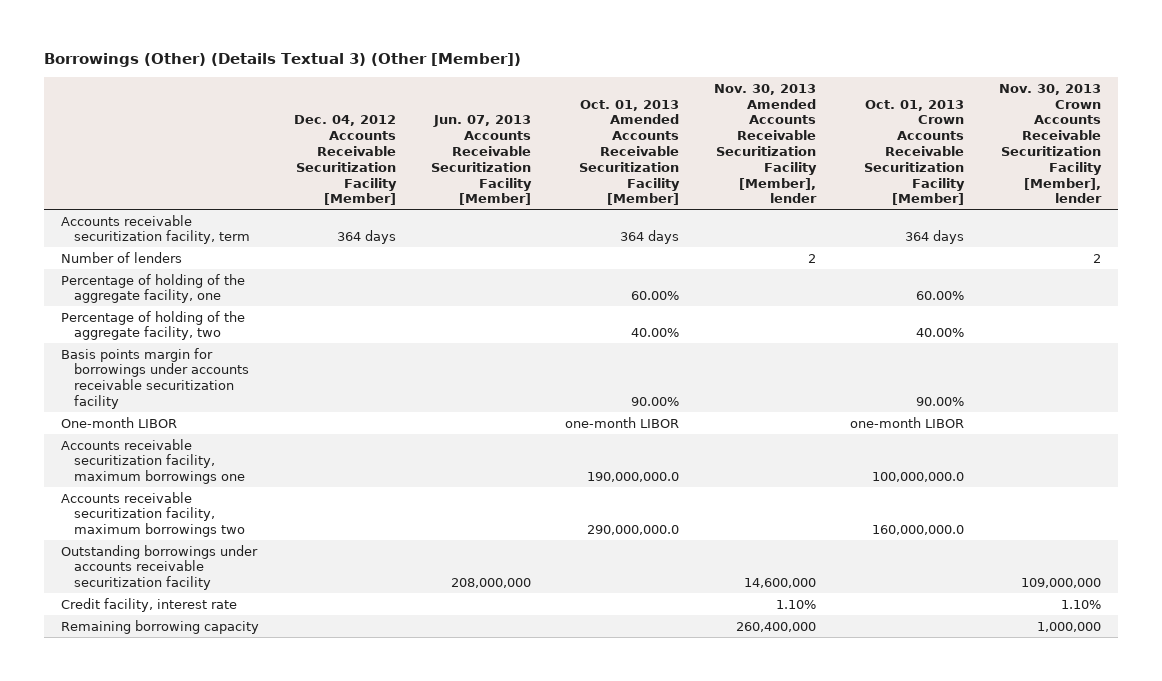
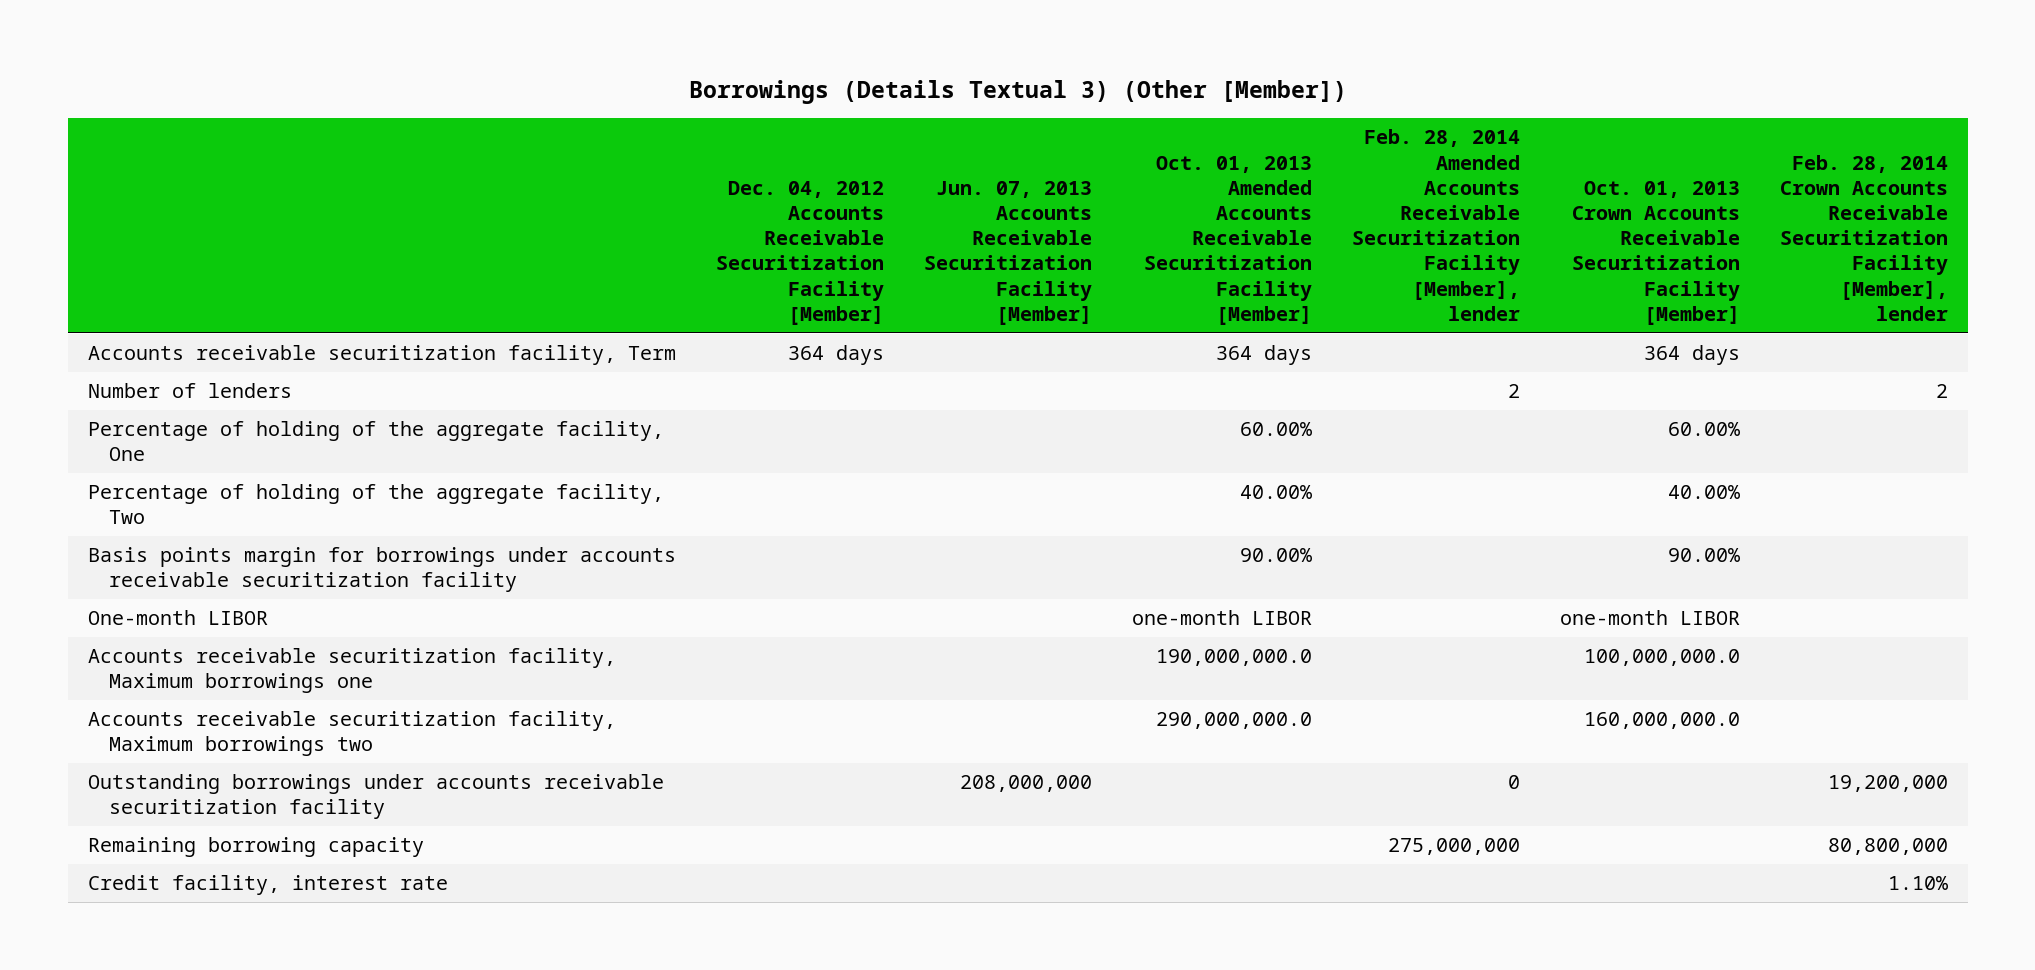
- Borrowings (Other) (Details Textual 3) (Other [Member])
+ Borrowings (Details Textual 3) (Other [Member])
- | Dec. 04, 2012 Accounts Receivable Securitization Facility [Member] | Jun. 07, 2013 Accounts Receivable Securitization Facility [Member] | Oct. 01, 2013 Amended Accounts Receivable Securitization Facility [Member] | Nov. 30, 2013 Amended Accounts Receivable Securitization Facility [Member], lender | Oct. 01, 2013 Crown Accounts Receivable Securitization Facility [Member] | Nov. 30, 2013 Crown Accounts Receivable Securitization Facility [Member], lender
+ | Dec. 04, 2012 Accounts Receivable Securitization Facility [Member] | Jun. 07, 2013 Accounts Receivable Securitization Facility [Member] | Oct. 01, 2013 Amended Accounts Receivable Securitization Facility [Member] | Feb. 28, 2014 Amended Accounts Receivable Securitization Facility [Member], lender | Oct. 01, 2013 Crown Accounts Receivable Securitization Facility [Member] | Feb. 28, 2014 Crown Accounts Receivable Securitization Facility [Member], lender
- Accounts receivable securitization facility, term | 364 days | | 364 days | | 364 days |
+ Accounts receivable securitization facility, Term | 364 days | | 364 days | | 364 days |
- Percentage of holding of the aggregate facility, one | | | 60.00% | | 60.00% |
- Percentage of holding of the aggregate facility, two | | | 40.00% | | 40.00% |
+ Percentage of holding of the aggregate facility, One | | | 60.00% | | 60.00% |
+ Percentage of holding of the aggregate facility, Two | | | 40.00% | | 40.00% |
- Accounts receivable securitization facility, maximum borrowings one | | | 190,000,000.0 | | 100,000,000.0 |
- Accounts receivable securitization facility, maximum borrowings two | | | 290,000,000.0 | | 160,000,000.0 |
+ Accounts receivable securitization facility, Maximum borrowings one | | | 190,000,000.0 | | 100,000,000.0 |
+ Accounts receivable securitization facility, Maximum borrowings two | | | 290,000,000.0 | | 160,000,000.0 |
moved down: Credit facility, interest rate | | | | | | 1.10%

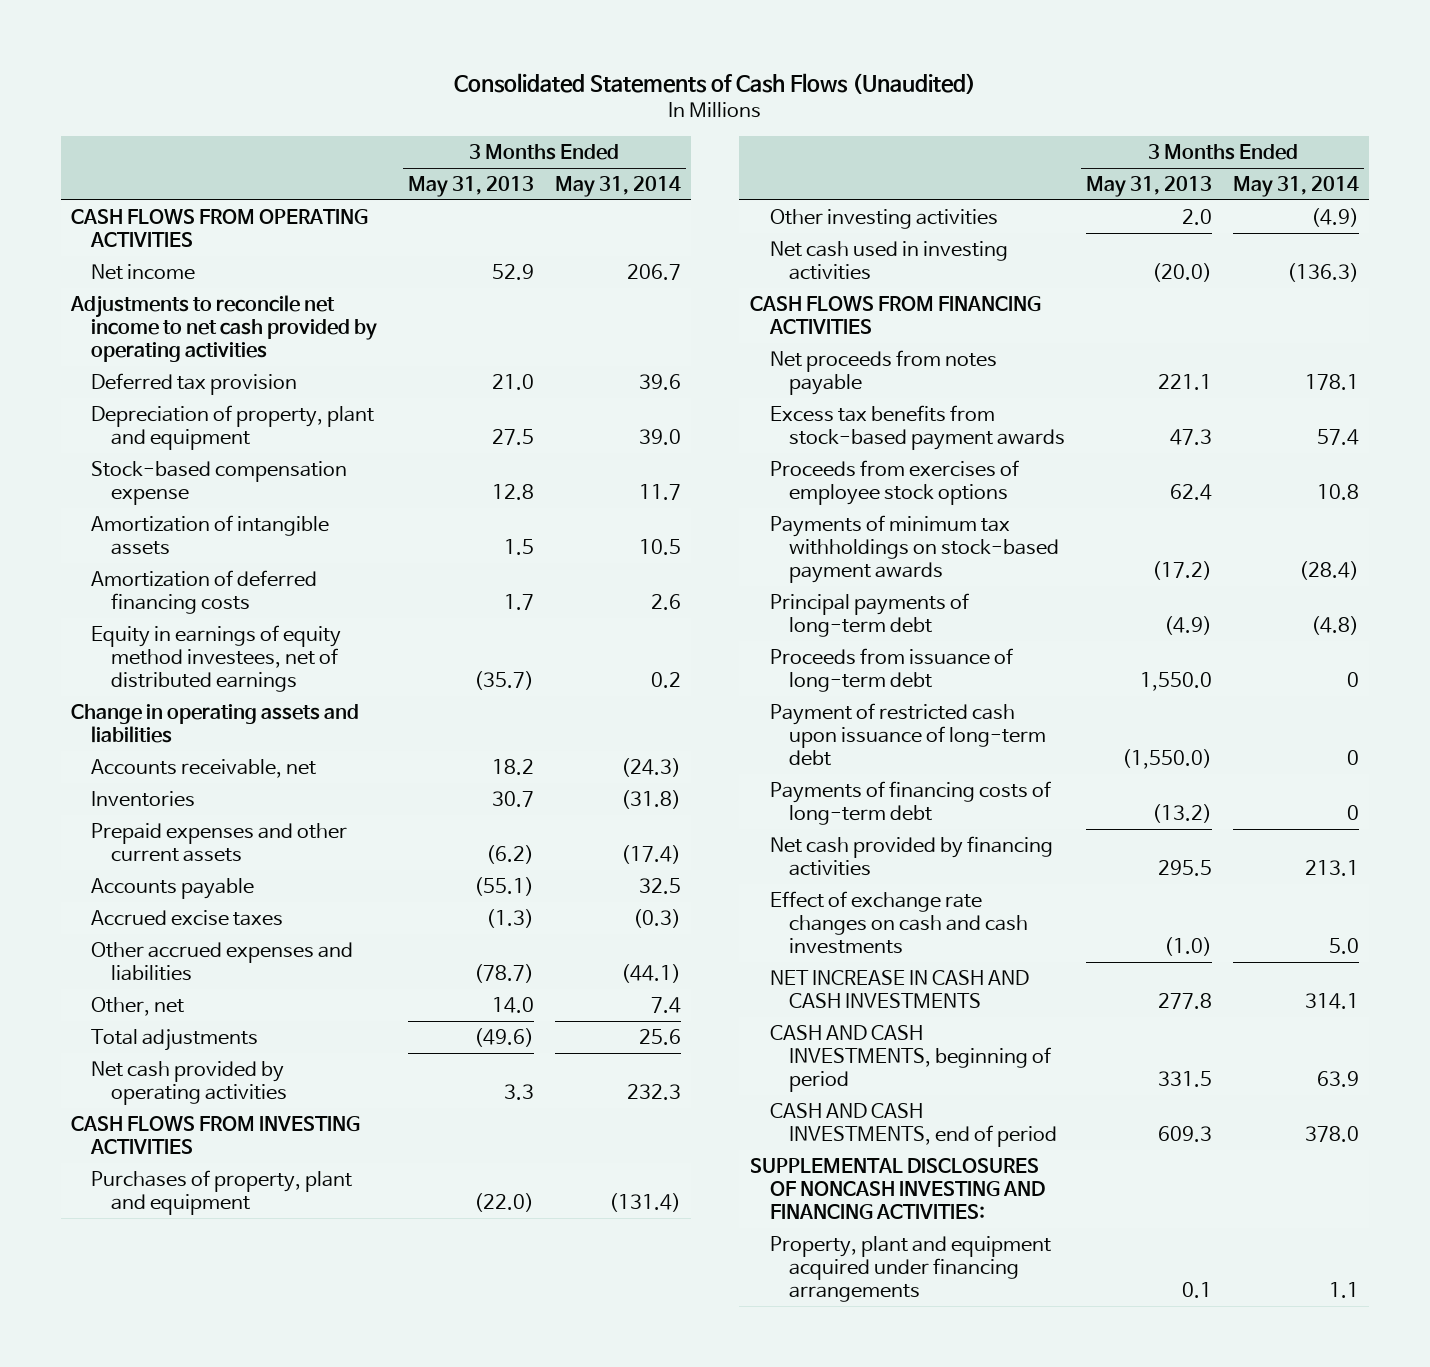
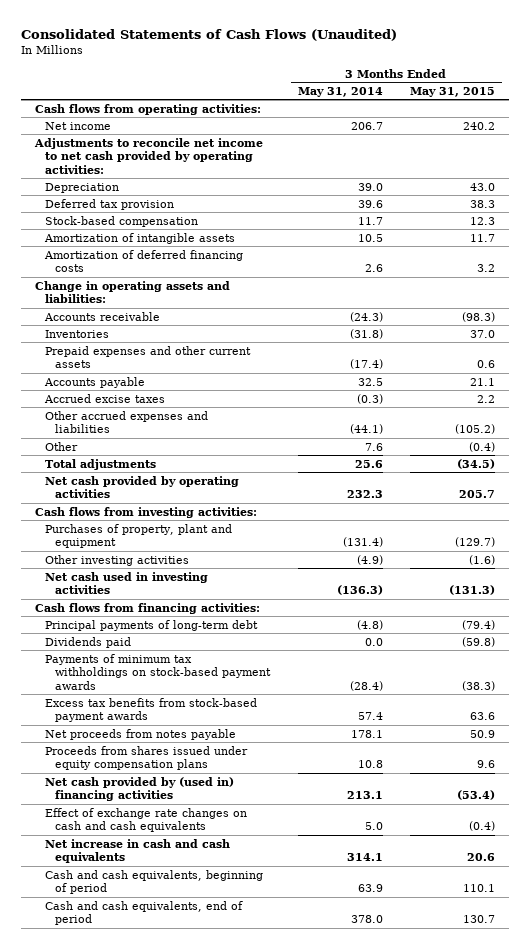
- | 3 Months Ended May 31, 2013 | 3 Months Ended May 31, 2014
+ | 3 Months Ended May 31, 2014 | 3 Months Ended May 31, 2015
- CASH FLOWS FROM OPERATING ACTIVITIES
+ Cash flows from operating activities:
- Adjustments to reconcile net income to net cash provided by operating activities
+ Adjustments to reconcile net income to net cash provided by operating activities:
+ Depreciation | 39.0 | 43.0
- Depreciation of property, plant and equipment | 27.5 | 39.0
- Stock-based compensation expense | 12.8 | 11.7
+ Stock-based compensation | 11.7 | 12.3
- Equity in earnings of equity method investees, net of distributed earnings | (35.7) | 0.2
- Change in operating assets and liabilities
- Accounts receivable, net | 18.2 | (24.3)
+ Change in operating assets and liabilities:
+ Accounts receivable | (24.3) | (98.3)
- Other, net | 14.0 | 7.4
+ Other | 7.6 | (0.4)
- CASH FLOWS FROM INVESTING ACTIVITIES
+ Cash flows from investing activities:
- CASH FLOWS FROM FINANCING ACTIVITIES
- Proceeds from exercises of employee stock options | 62.4 | 10.8
+ Cash flows from financing activities:
- Proceeds from issuance of long-term debt | 1,550.0 | 0
- Payment of restricted cash upon issuance of long-term debt | (1,550.0) | 0
- Payments of financing costs of long-term debt | (13.2) | 0
- Net cash provided by financing activities | 295.5 | 213.1
- Effect of exchange rate changes on cash and cash investments | (1.0) | 5.0
- NET INCREASE IN CASH AND CASH INVESTMENTS | 277.8 | 314.1
- CASH AND CASH INVESTMENTS, beginning of period | 331.5 | 63.9
- CASH AND CASH INVESTMENTS, end of period | 609.3 | 378.0
- SUPPLEMENTAL DISCLOSURES OF NONCASH INVESTING AND FINANCING ACTIVITIES:
- Property, plant and equipment acquired under financing arrangements | 0.1 | 1.1
+ Dividends paid | 0.0 | (59.8)
moved down: Payments of minimum tax withholdings on stock-based payment awards | (28.4) | (38.3)
moved down: Excess tax benefits from stock-based payment awards | 57.4 | 63.6
moved down: Net proceeds from notes payable | 178.1 | 50.9
+ Proceeds from shares issued under equity compensation plans | 10.8 | 9.6
+ Net cash provided by (used in) financing activities | 213.1 | (53.4)
+ Effect of exchange rate changes on cash and cash equivalents | 5.0 | (0.4)
+ Net increase in cash and cash equivalents | 314.1 | 20.6
+ Cash and cash equivalents, beginning of period | 63.9 | 110.1
+ Cash and cash equivalents, end of period | 378.0 | 130.7

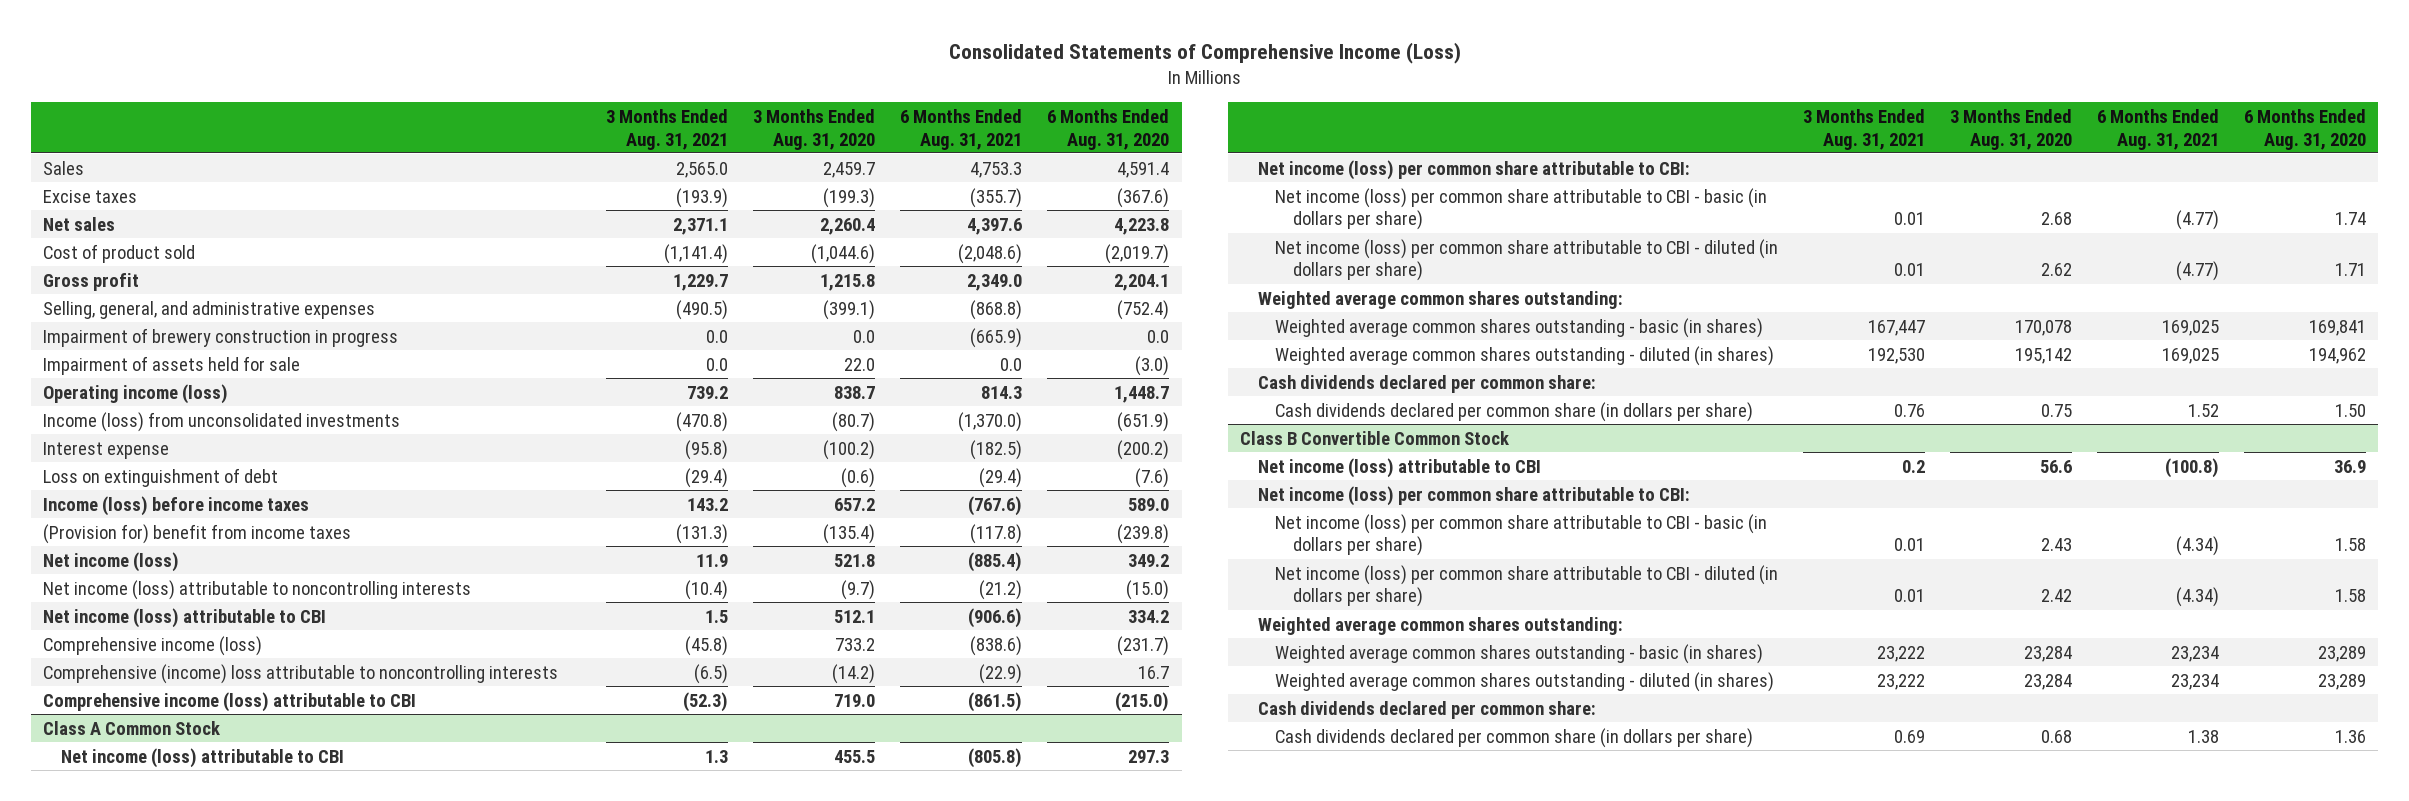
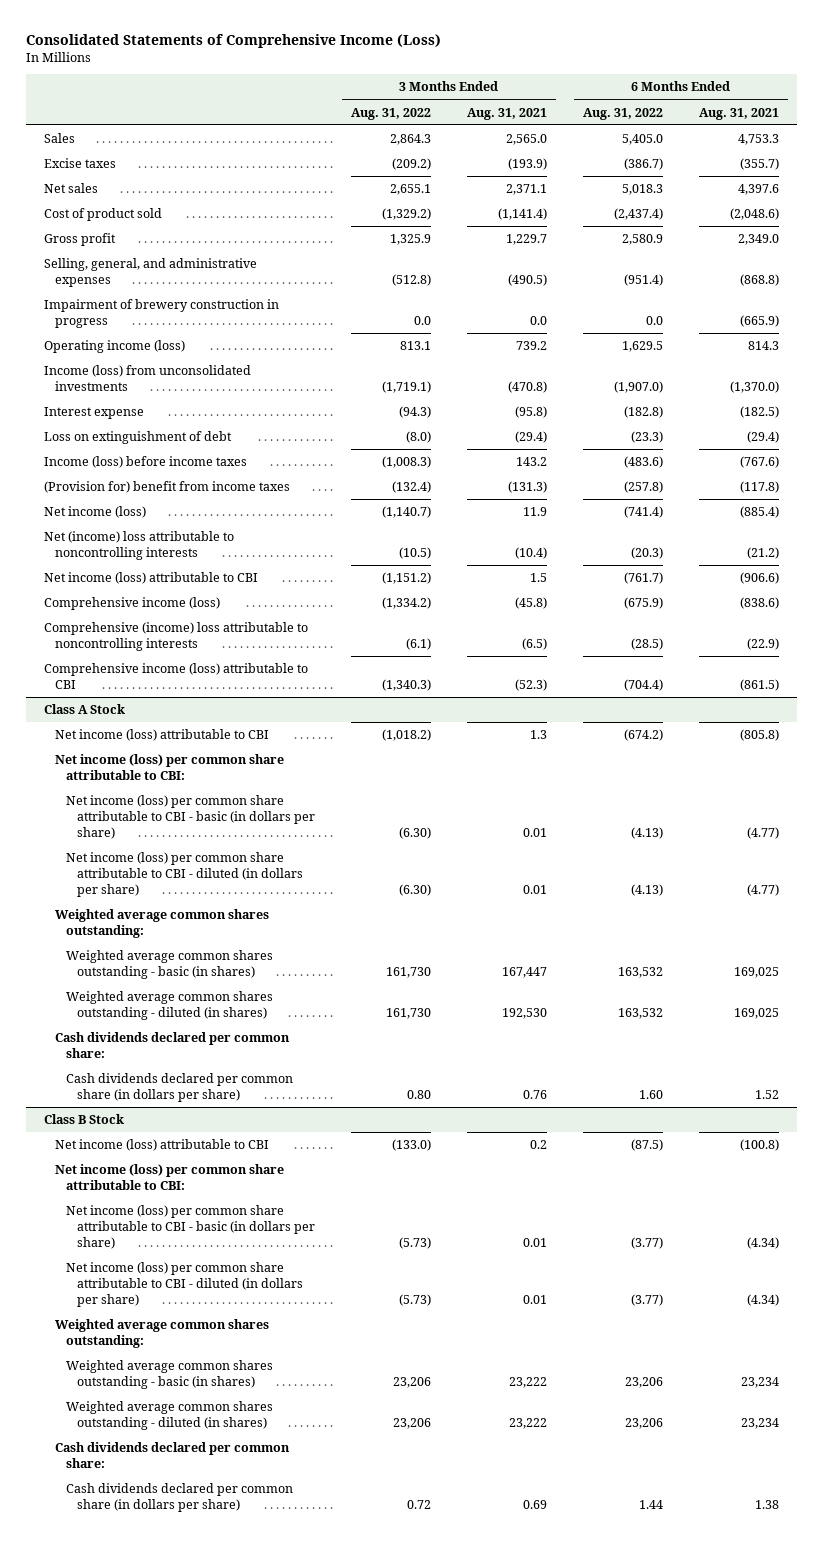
- | 3 Months Ended Aug. 31, 2021 | 3 Months Ended Aug. 31, 2020 | 6 Months Ended Aug. 31, 2021 | 6 Months Ended Aug. 31, 2020
+ | 3 Months Ended Aug. 31, 2022 | 3 Months Ended Aug. 31, 2021 | 6 Months Ended Aug. 31, 2022 | 6 Months Ended Aug. 31, 2021
- Impairment of assets held for sale | 0.0 | 22.0 | 0.0 | (3.0)
- Net income (loss) attributable to noncontrolling interests | (10.4) | (9.7) | (21.2) | (15.0)
+ Net (income) loss attributable to noncontrolling interests | (10.5) | (10.4) | (20.3) | (21.2)
- Class A Common Stock
+ Class A Stock
- Class B Convertible Common Stock
+ Class B Stock

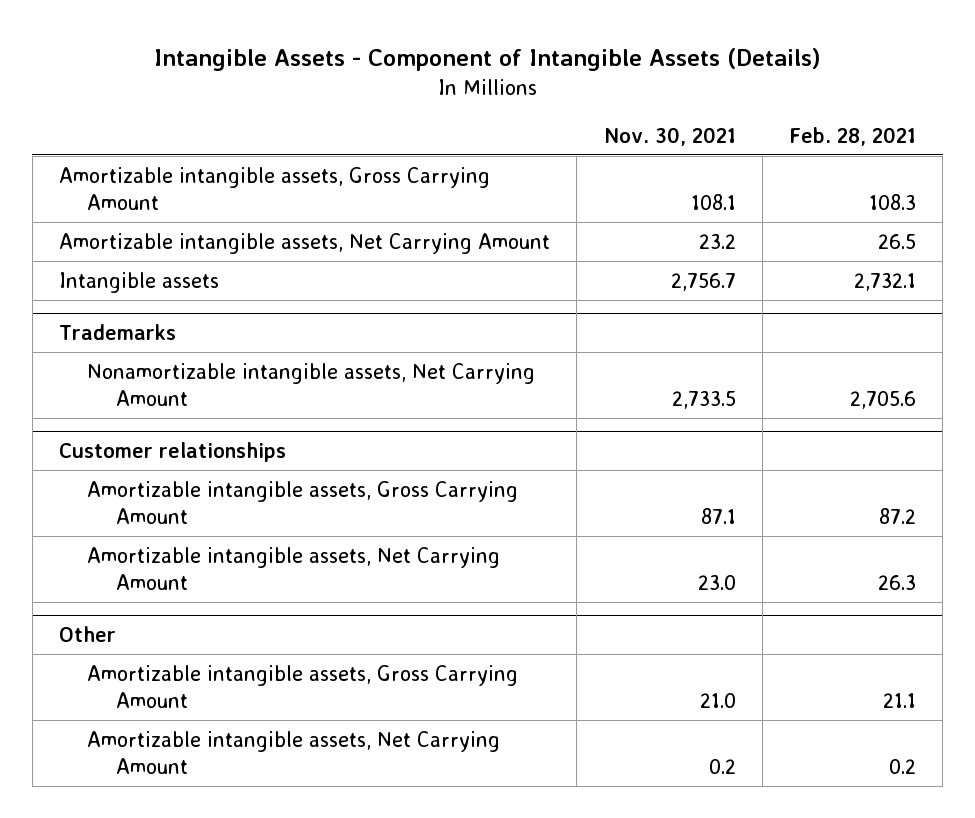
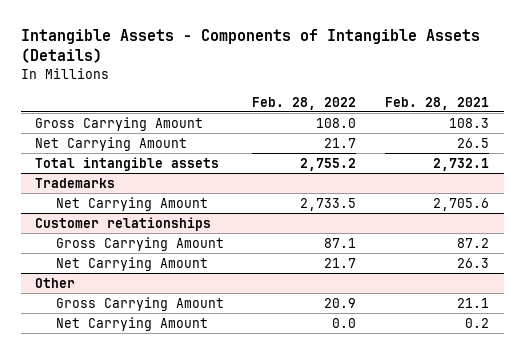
- Intangible Assets - Component of Intangible Assets (Details)
+ Intangible Assets - Components of Intangible Assets (Details)
- | Nov. 30, 2021 | Feb. 28, 2021
+ | Feb. 28, 2022 | Feb. 28, 2021
- Amortizable intangible assets, Gross Carrying Amount | 108.1 | 108.3
- Amortizable intangible assets, Net Carrying Amount | 23.2 | 26.5
- Intangible assets | 2,756.7 | 2,732.1
+ Gross Carrying Amount | 108.0 | 108.3
+ Net Carrying Amount | 21.7 | 26.5
+ Total intangible assets | 2,755.2 | 2,732.1
@ Trademarks
- Nonamortizable intangible assets, Net Carrying Amount | 2,733.5 | 2,705.6
+ Net Carrying Amount | 2,733.5 | 2,705.6
@ Customer relationships
- Amortizable intangible assets, Gross Carrying Amount | 87.1 | 87.2
- Amortizable intangible assets, Net Carrying Amount | 23.0 | 26.3
+ Gross Carrying Amount | 87.1 | 87.2
+ Net Carrying Amount | 21.7 | 26.3
@ Other
- Amortizable intangible assets, Gross Carrying Amount | 21.0 | 21.1
- Amortizable intangible assets, Net Carrying Amount | 0.2 | 0.2
+ Gross Carrying Amount | 20.9 | 21.1
+ Net Carrying Amount | 0.0 | 0.2

